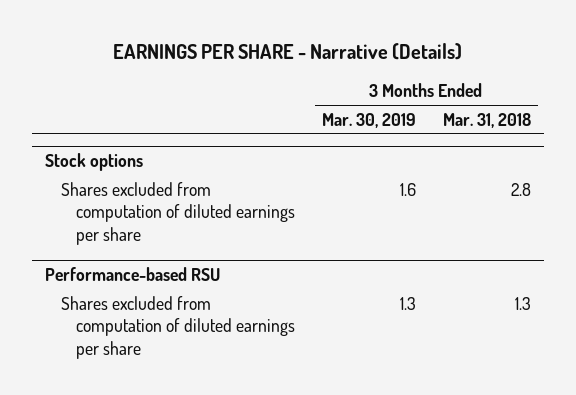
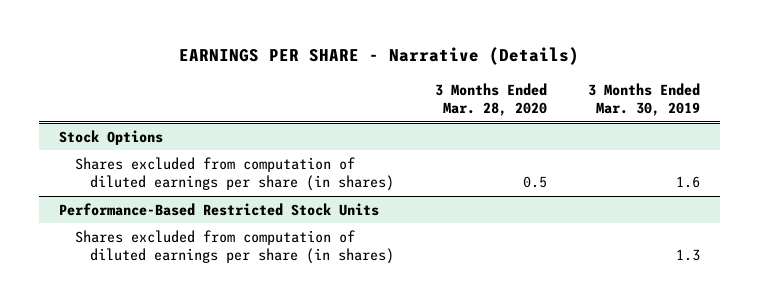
- | 3 Months Ended Mar. 30, 2019 | 3 Months Ended Mar. 31, 2018
+ | 3 Months Ended Mar. 28, 2020 | 3 Months Ended Mar. 30, 2019
- Stock options
- Shares excluded from computation of diluted earnings per share | 1.6 | 2.8
- Performance-based RSU
- Shares excluded from computation of diluted earnings per share | 1.3 | 1.3
+ Stock Options
+ Shares excluded from computation of diluted earnings per share (in shares) | 0.5 | 1.6
+ Performance-Based Restricted Stock Units
+ Shares excluded from computation of diluted earnings per share (in shares) | | 1.3

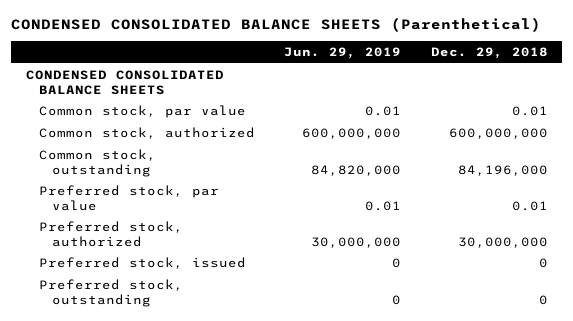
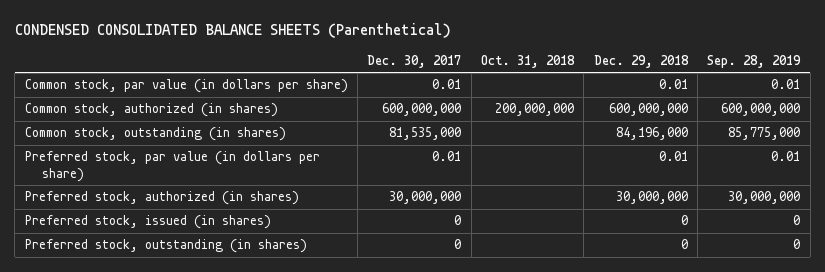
- | Jun. 29, 2019 | Dec. 29, 2018
+ | Dec. 30, 2017 | Oct. 31, 2018 | Dec. 29, 2018 | Sep. 28, 2019
- CONDENSED CONSOLIDATED BALANCE SHEETS
- Common stock, par value | 0.01 | 0.01
- Common stock, authorized | 600,000,000 | 600,000,000
- Common stock, outstanding | 84,820,000 | 84,196,000
- Preferred stock, par value | 0.01 | 0.01
- Preferred stock, authorized | 30,000,000 | 30,000,000
- Preferred stock, issued | 0 | 0
- Preferred stock, outstanding | 0 | 0
+ Common stock, par value (in dollars per share) | 0.01 | | 0.01 | 0.01
+ Common stock, authorized (in shares) | 600,000,000 | 200,000,000 | 600,000,000 | 600,000,000
+ Common stock, outstanding (in shares) | 81,535,000 | | 84,196,000 | 85,775,000
+ Preferred stock, par value (in dollars per share) | 0.01 | | 0.01 | 0.01
+ Preferred stock, authorized (in shares) | 30,000,000 | | 30,000,000 | 30,000,000
+ Preferred stock, issued (in shares) | 0 | | 0 | 0
+ Preferred stock, outstanding (in shares) | 0 | | 0 | 0

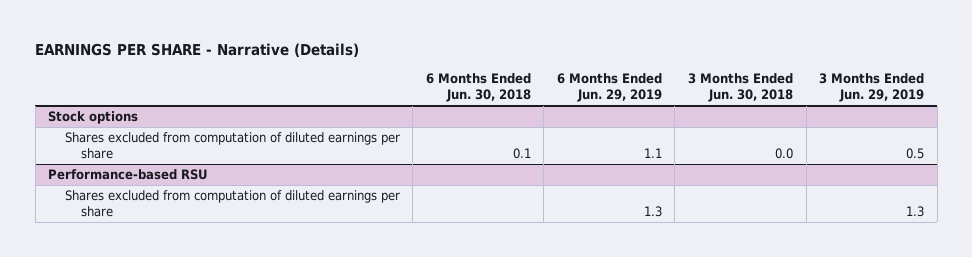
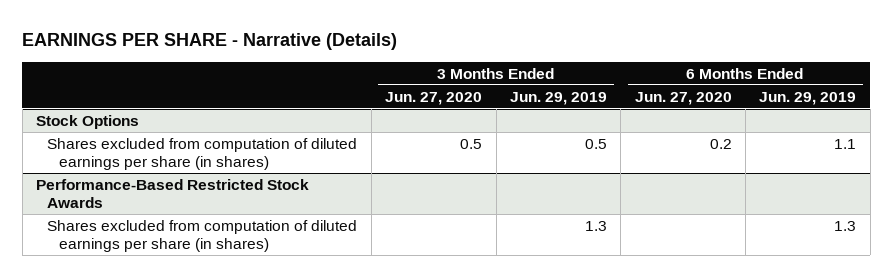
- | 6 Months Ended Jun. 30, 2018 | 6 Months Ended Jun. 29, 2019 | 3 Months Ended Jun. 30, 2018 | 3 Months Ended Jun. 29, 2019
+ | 3 Months Ended Jun. 27, 2020 | 3 Months Ended Jun. 29, 2019 | 6 Months Ended Jun. 27, 2020 | 6 Months Ended Jun. 29, 2019
- Stock options
- Shares excluded from computation of diluted earnings per share | 0.1 | 1.1 | 0.0 | 0.5
- Performance-based RSU
- Shares excluded from computation of diluted earnings per share | | 1.3 | | 1.3
+ Stock Options
+ Shares excluded from computation of diluted earnings per share (in shares) | 0.5 | 0.5 | 0.2 | 1.1
+ Performance-Based Restricted Stock Awards
+ Shares excluded from computation of diluted earnings per share (in shares) | | 1.3 | | 1.3

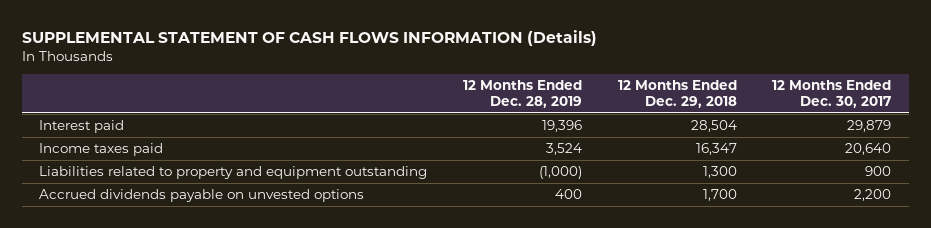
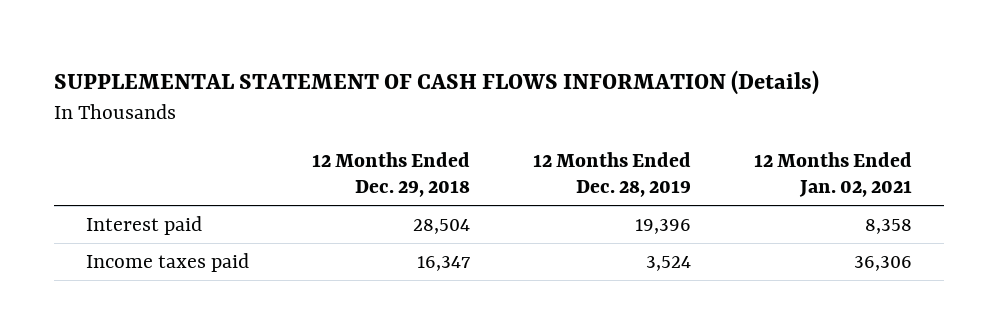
- | 12 Months Ended Dec. 28, 2019 | 12 Months Ended Dec. 29, 2018 | 12 Months Ended Dec. 30, 2017
+ | 12 Months Ended Dec. 29, 2018 | 12 Months Ended Dec. 28, 2019 | 12 Months Ended Jan. 02, 2021
- Liabilities related to property and equipment outstanding | (1,000) | 1,300 | 900
- Accrued dividends payable on unvested options | 400 | 1,700 | 2,200

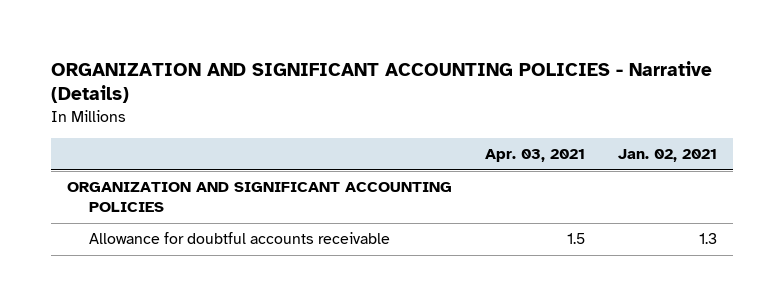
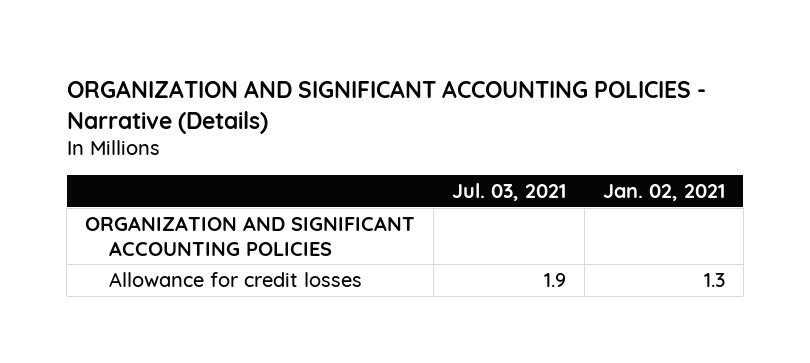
- | Apr. 03, 2021 | Jan. 02, 2021
+ | Jul. 03, 2021 | Jan. 02, 2021
- Allowance for doubtful accounts receivable | 1.5 | 1.3
+ Allowance for credit losses | 1.9 | 1.3

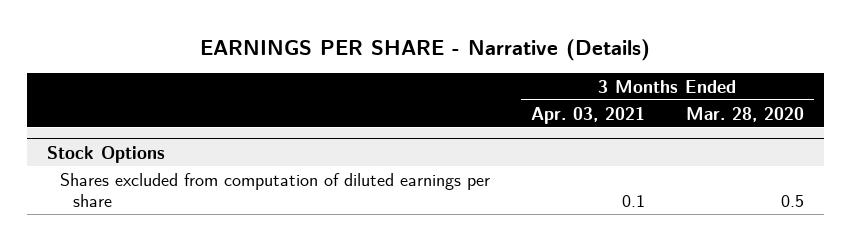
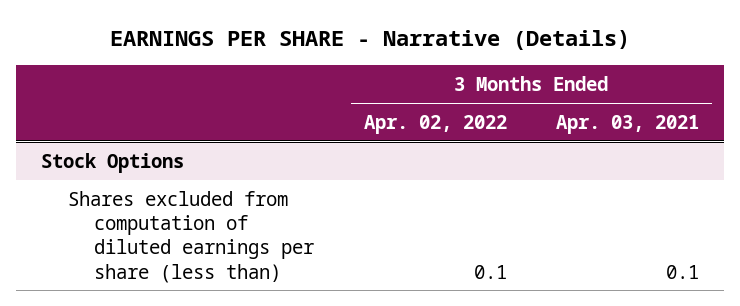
- | 3 Months Ended Apr. 03, 2021 | 3 Months Ended Mar. 28, 2020
+ | 3 Months Ended Apr. 02, 2022 | 3 Months Ended Apr. 03, 2021
@ Stock Options
- Shares excluded from computation of diluted earnings per share | 0.1 | 0.5
+ Shares excluded from computation of diluted earnings per share (less than) | 0.1 | 0.1

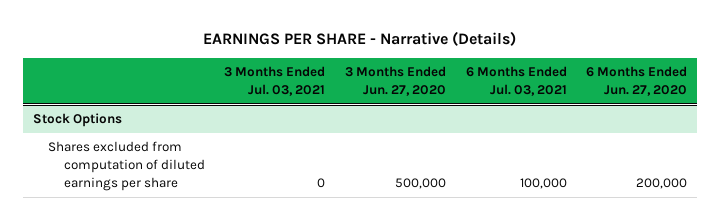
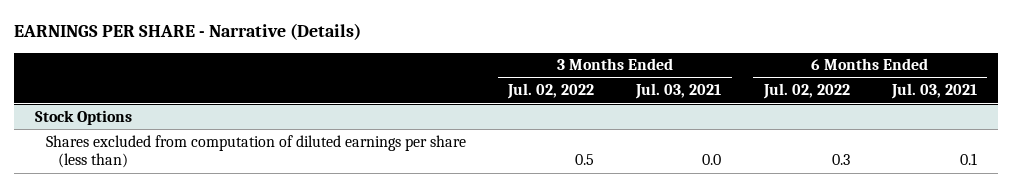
- | 3 Months Ended Jul. 03, 2021 | 3 Months Ended Jun. 27, 2020 | 6 Months Ended Jul. 03, 2021 | 6 Months Ended Jun. 27, 2020
+ | 3 Months Ended Jul. 02, 2022 | 3 Months Ended Jul. 03, 2021 | 6 Months Ended Jul. 02, 2022 | 6 Months Ended Jul. 03, 2021
@ Stock Options
- Shares excluded from computation of diluted earnings per share | 0 | 500,000 | 100,000 | 200,000
+ Shares excluded from computation of diluted earnings per share (less than) | 0.5 | 0.0 | 0.3 | 0.1

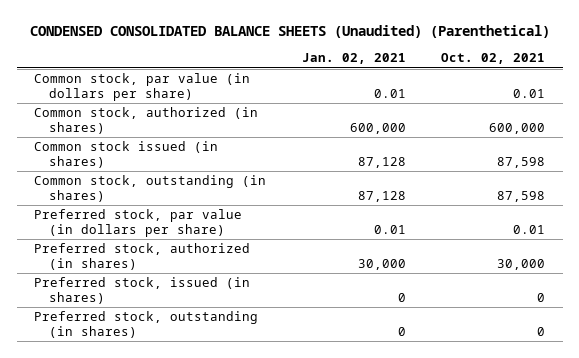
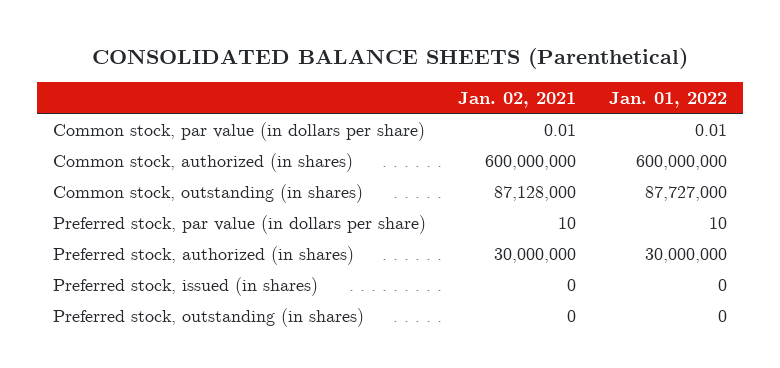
- CONDENSED CONSOLIDATED BALANCE SHEETS (Unaudited) (Parenthetical)
+ CONSOLIDATED BALANCE SHEETS (Parenthetical)
- | Jan. 02, 2021 | Oct. 02, 2021
+ | Jan. 02, 2021 | Jan. 01, 2022
- Common stock, authorized (in shares) | 600,000 | 600,000
- Common stock issued (in shares) | 87,128 | 87,598
- Common stock, outstanding (in shares) | 87,128 | 87,598
- Preferred stock, par value (in dollars per share) | 0.01 | 0.01
- Preferred stock, authorized (in shares) | 30,000 | 30,000
+ Common stock, authorized (in shares) | 600,000,000 | 600,000,000
+ Common stock, outstanding (in shares) | 87,128,000 | 87,727,000
+ Preferred stock, par value (in dollars per share) | 10 | 10
+ Preferred stock, authorized (in shares) | 30,000,000 | 30,000,000

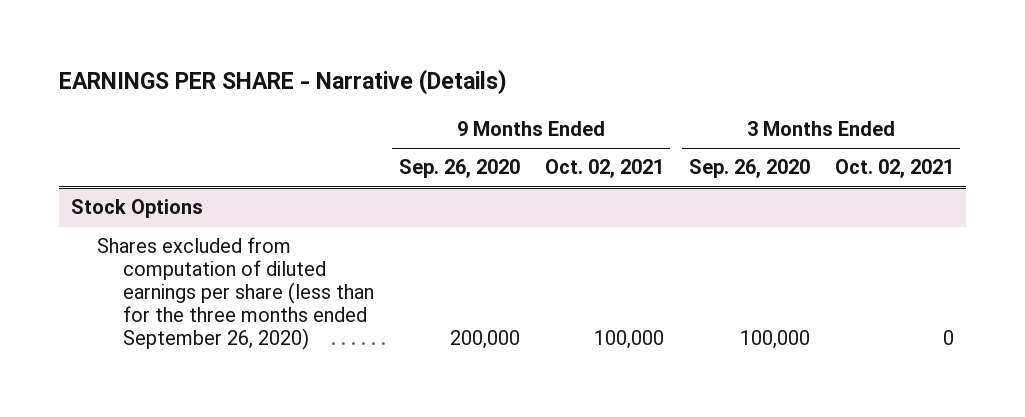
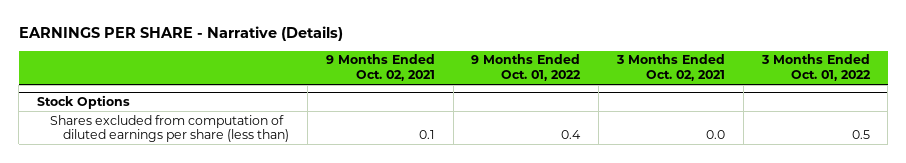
- | 9 Months Ended Sep. 26, 2020 | 9 Months Ended Oct. 02, 2021 | 3 Months Ended Sep. 26, 2020 | 3 Months Ended Oct. 02, 2021
+ | 9 Months Ended Oct. 02, 2021 | 9 Months Ended Oct. 01, 2022 | 3 Months Ended Oct. 02, 2021 | 3 Months Ended Oct. 01, 2022
@ Stock Options
- Shares excluded from computation of diluted earnings per share (less than for the three months ended September 26, 2020) | 200,000 | 100,000 | 100,000 | 0
+ Shares excluded from computation of diluted earnings per share (less than) | 0.1 | 0.4 | 0.0 | 0.5

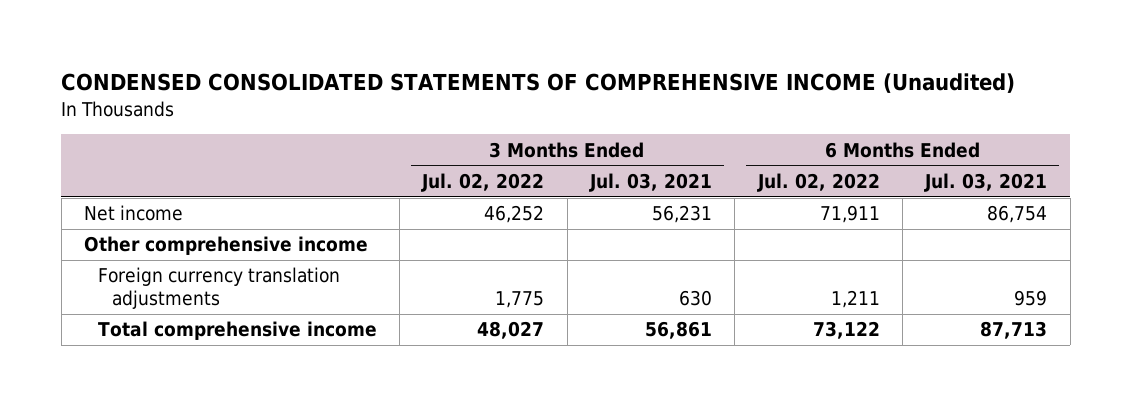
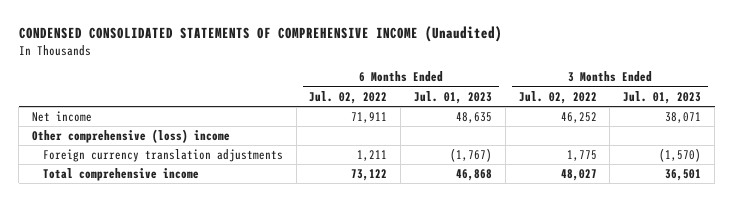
- | 3 Months Ended Jul. 02, 2022 | 3 Months Ended Jul. 03, 2021 | 6 Months Ended Jul. 02, 2022 | 6 Months Ended Jul. 03, 2021
+ | 6 Months Ended Jul. 02, 2022 | 6 Months Ended Jul. 01, 2023 | 3 Months Ended Jul. 02, 2022 | 3 Months Ended Jul. 01, 2023
- Other comprehensive income
+ Other comprehensive (loss) income

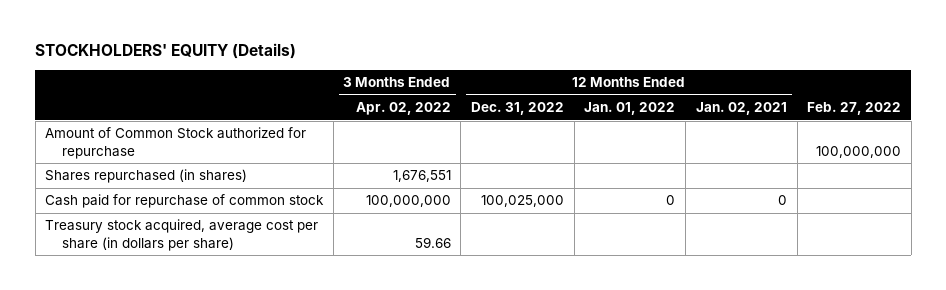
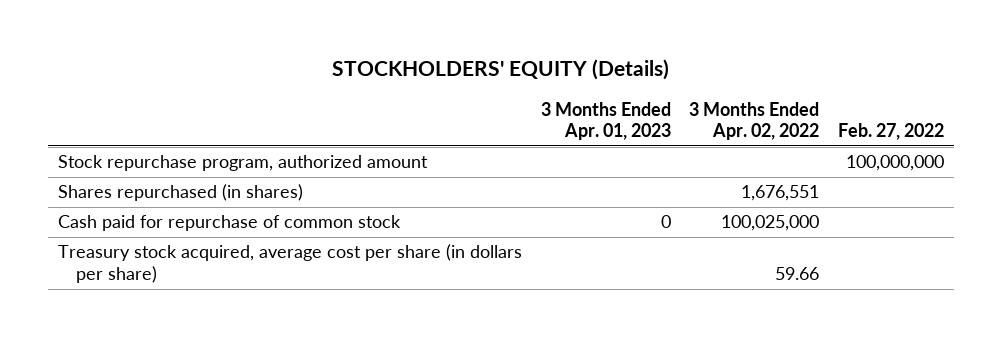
- | 3 Months Ended Apr. 02, 2022 | 12 Months Ended Dec. 31, 2022 | 12 Months Ended Jan. 01, 2022 | 12 Months Ended Jan. 02, 2021 | Feb. 27, 2022
+ | 3 Months Ended Apr. 01, 2023 | 3 Months Ended Apr. 02, 2022 | Feb. 27, 2022
- Amount of Common Stock authorized for repurchase | | | | | 100,000,000
+ Stock repurchase program, authorized amount | | | 100,000,000
- Cash paid for repurchase of common stock | 100,000,000 | 100,025,000 | 0 | 0 |
+ Cash paid for repurchase of common stock | 0 | 100,025,000 |

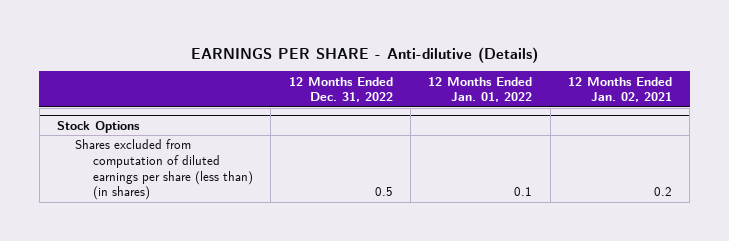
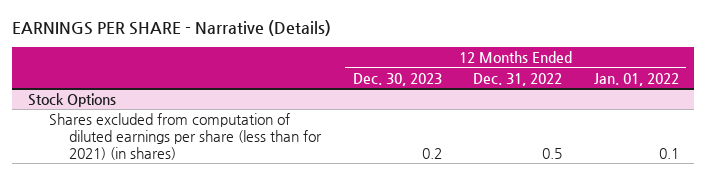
- EARNINGS PER SHARE - Anti-dilutive (Details)
+ EARNINGS PER SHARE - Narrative (Details)
- | 12 Months Ended Dec. 31, 2022 | 12 Months Ended Jan. 01, 2022 | 12 Months Ended Jan. 02, 2021
+ | 12 Months Ended Dec. 30, 2023 | 12 Months Ended Dec. 31, 2022 | 12 Months Ended Jan. 01, 2022
@ Stock Options
- Shares excluded from computation of diluted earnings per share (less than) (in shares) | 0.5 | 0.1 | 0.2
+ Shares excluded from computation of diluted earnings per share (less than for 2021) (in shares) | 0.2 | 0.5 | 0.1

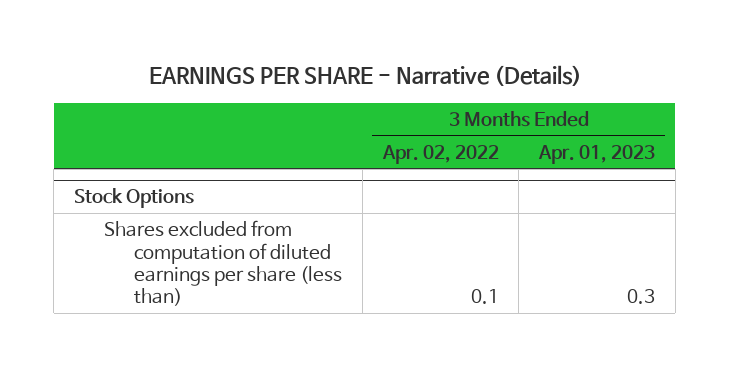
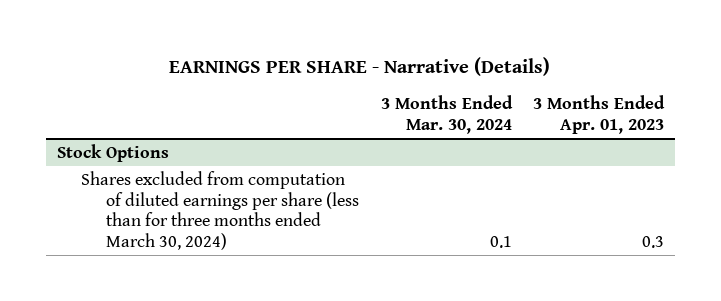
- | 3 Months Ended Apr. 02, 2022 | 3 Months Ended Apr. 01, 2023
+ | 3 Months Ended Mar. 30, 2024 | 3 Months Ended Apr. 01, 2023
@ Stock Options
- Shares excluded from computation of diluted earnings per share (less than) | 0.1 | 0.3
+ Shares excluded from computation of diluted earnings per share (less than for three months ended March 30, 2024) | 0.1 | 0.3

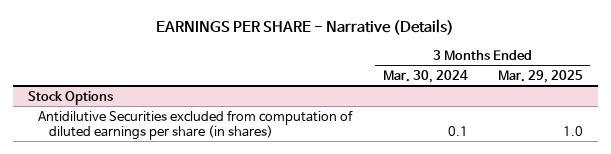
- | 3 Months Ended Mar. 30, 2024 | 3 Months Ended Apr. 01, 2023
+ | 3 Months Ended Mar. 30, 2024 | 3 Months Ended Mar. 29, 2025
@ Stock Options
- Shares excluded from computation of diluted earnings per share (less than for three months ended March 30, 2024) | 0.1 | 0.3
+ Antidilutive Securities excluded from computation of diluted earnings per share (in shares) | 0.1 | 1.0

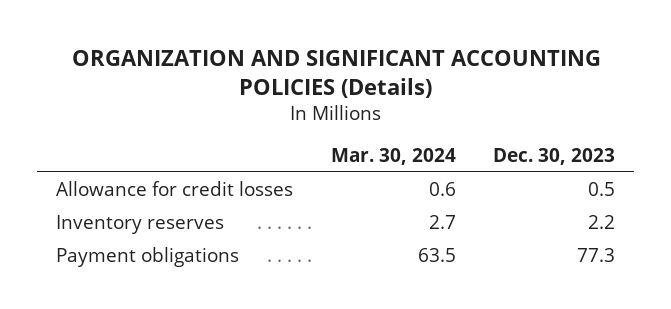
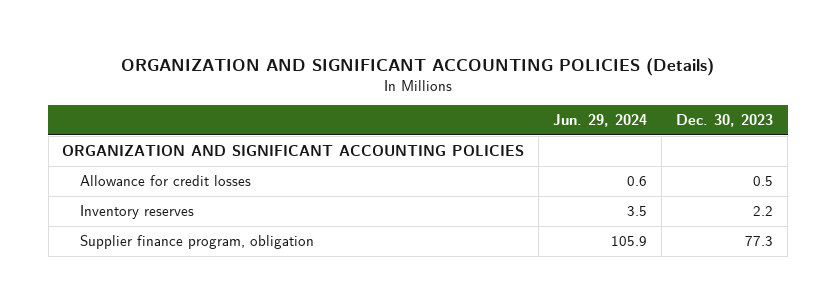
- | Mar. 30, 2024 | Dec. 30, 2023
+ | Jun. 29, 2024 | Dec. 30, 2023
+ ORGANIZATION AND SIGNIFICANT ACCOUNTING POLICIES
- Payment obligations | 63.5 | 77.3
+ Supplier finance program, obligation | 105.9 | 77.3

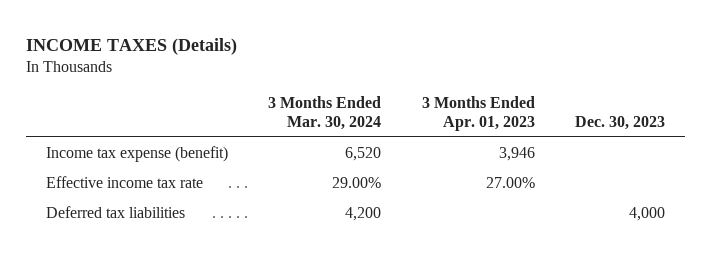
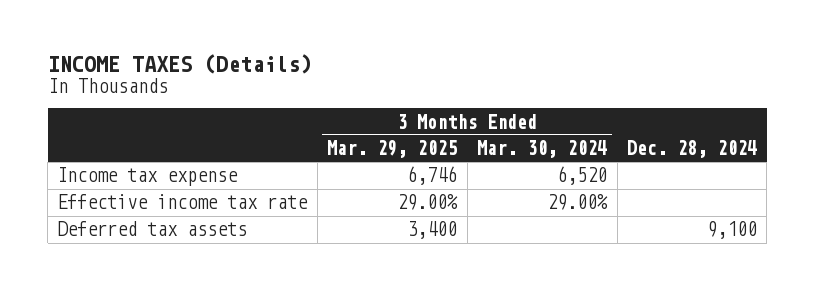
- | 3 Months Ended Mar. 30, 2024 | 3 Months Ended Apr. 01, 2023 | Dec. 30, 2023
+ | 3 Months Ended Mar. 29, 2025 | 3 Months Ended Mar. 30, 2024 | Dec. 28, 2024
- Income tax expense (benefit) | 6,520 | 3,946 |
+ Income tax expense | 6,746 | 6,520 |
- Deferred tax liabilities | 4,200 | | 4,000
+ Deferred tax assets | 3,400 | | 9,100

